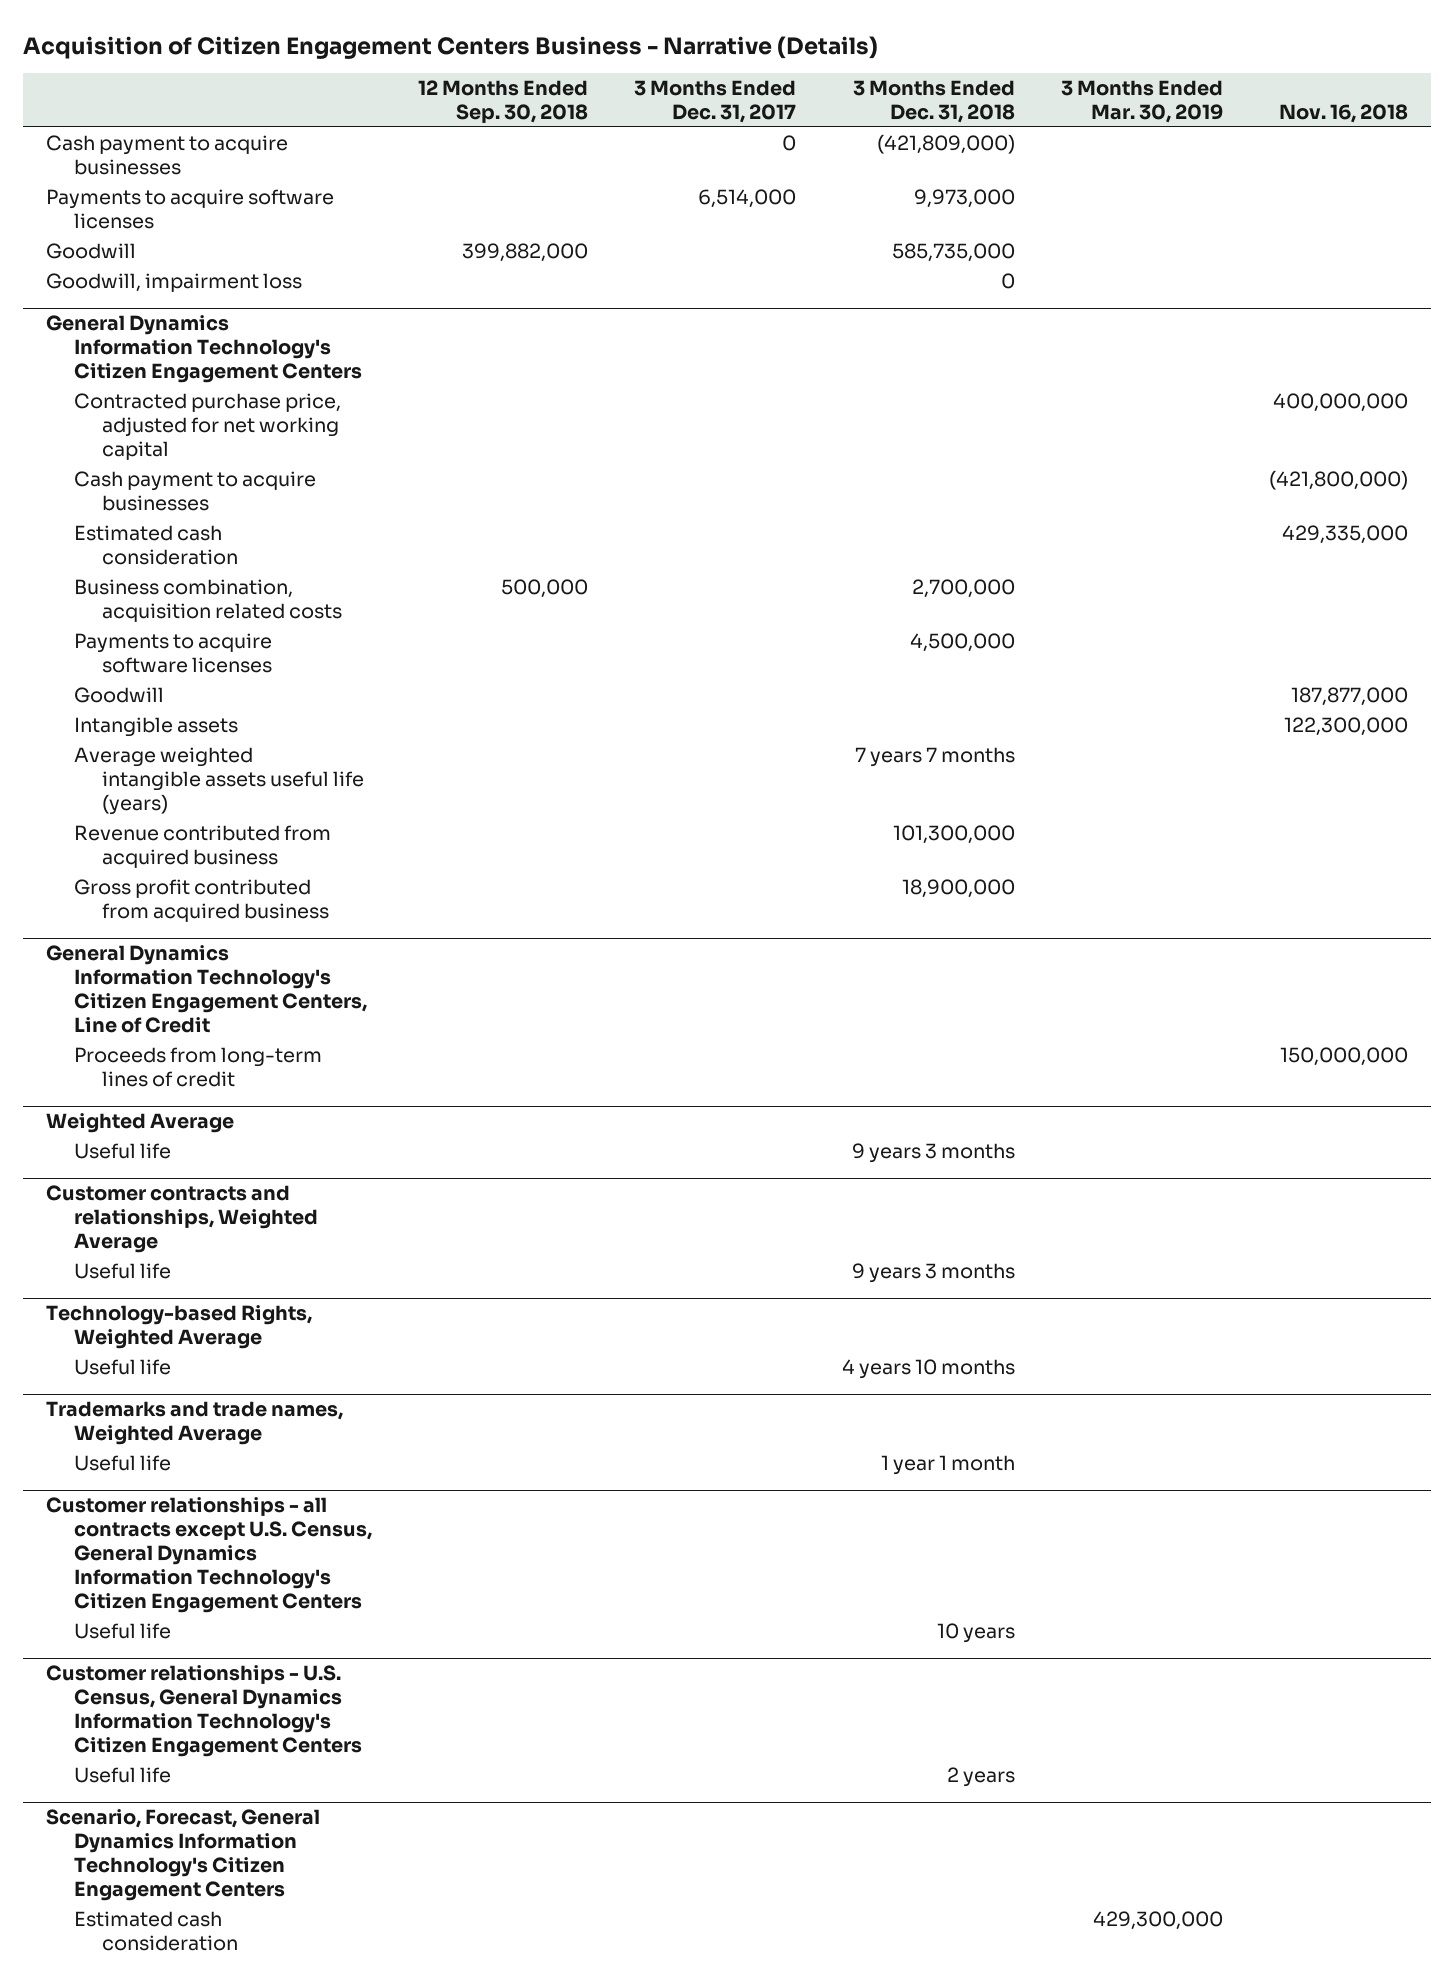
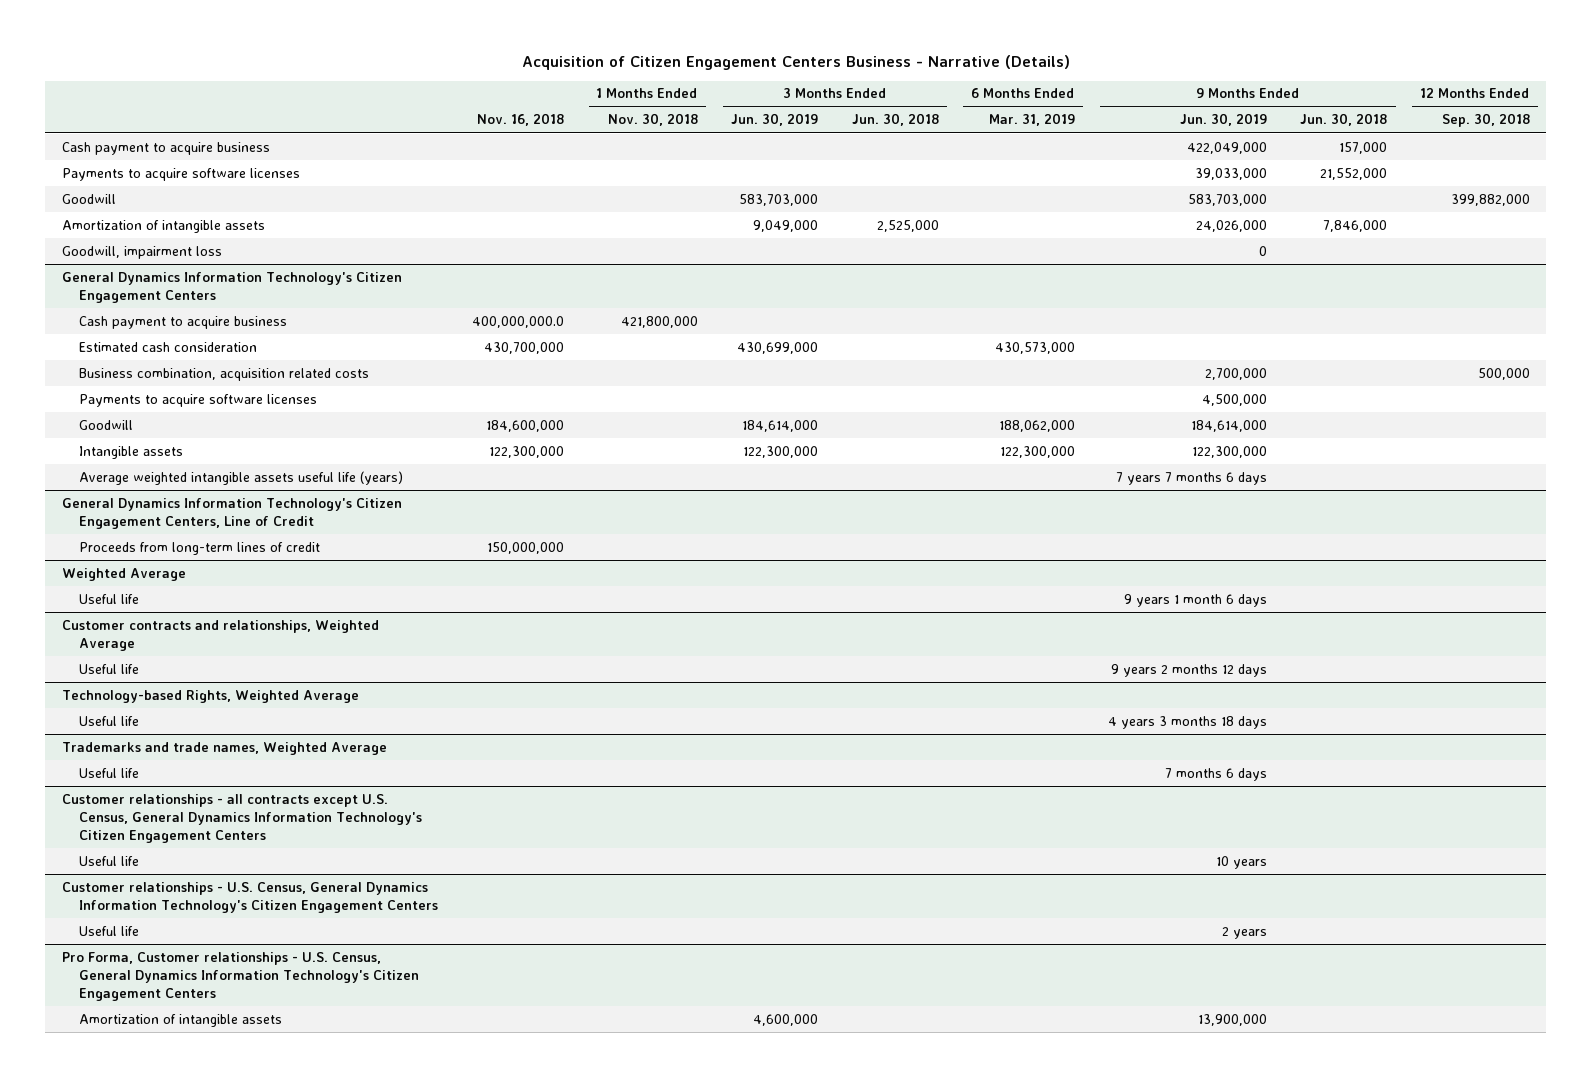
- | 12 Months Ended Sep. 30, 2018 | 3 Months Ended Dec. 31, 2017 | 3 Months Ended Dec. 31, 2018 | 3 Months Ended Mar. 30, 2019 | Nov. 16, 2018
+ | Nov. 16, 2018 | 1 Months Ended Nov. 30, 2018 | 3 Months Ended Jun. 30, 2019 | 3 Months Ended Jun. 30, 2018 | 6 Months Ended Mar. 31, 2019 | 9 Months Ended Jun. 30, 2019 | 9 Months Ended Jun. 30, 2018 | 12 Months Ended Sep. 30, 2018
- Cash payment to acquire businesses | | 0 | (421,809,000) | |
+ Cash payment to acquire business | | | | | | 422,049,000 | 157,000 |
+ Amortization of intangible assets | | | 9,049,000 | 2,525,000 | | 24,026,000 | 7,846,000 |
@ General Dynamics Information Technology's Citizen Engagement Centers
- Contracted purchase price, adjusted for net working capital | | | | | 400,000,000
- Cash payment to acquire businesses | | | | | (421,800,000)
- Estimated cash consideration | | | | | 429,335,000
+ Cash payment to acquire business | 400,000,000.0 | 421,800,000 | | | | | |
+ Estimated cash consideration | 430,700,000 | | 430,699,000 | | 430,573,000 | | |
- Goodwill | | | | | 187,877,000
+ Goodwill | 184,600,000 | | 184,614,000 | | 188,062,000 | 184,614,000 | |
- Revenue contributed from acquired business | | | 101,300,000 | |
- Gross profit contributed from acquired business | | | 18,900,000 | |
- Scenario, Forecast, General Dynamics Information Technology's Citizen Engagement Centers
- Estimated cash consideration | | | | 429,300,000 |
+ Pro Forma, Customer relationships - U.S. Census, General Dynamics Information Technology's Citizen Engagement Centers
+ Amortization of intangible assets | | | 4,600,000 | | | 13,900,000 | |

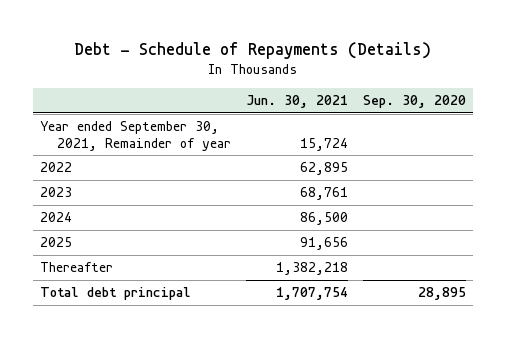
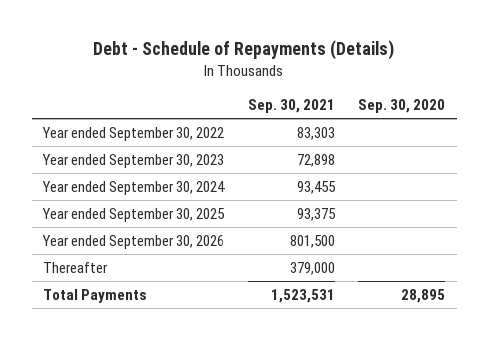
- | Jun. 30, 2021 | Sep. 30, 2020
+ | Sep. 30, 2021 | Sep. 30, 2020
- Year ended September 30, 2021, Remainder of year | 15,724 |
- 2022 | 62,895 |
- 2023 | 68,761 |
- 2024 | 86,500 |
- 2025 | 91,656 |
+ Year ended September 30, 2022 | 83,303 |
+ Year ended September 30, 2023 | 72,898 |
+ Year ended September 30, 2024 | 93,455 |
+ Year ended September 30, 2025 | 93,375 |
+ Year ended September 30, 2026 | 801,500 |
- Total debt principal | 1,707,754 | 28,895
+ Total Payments | 1,523,531 | 28,895

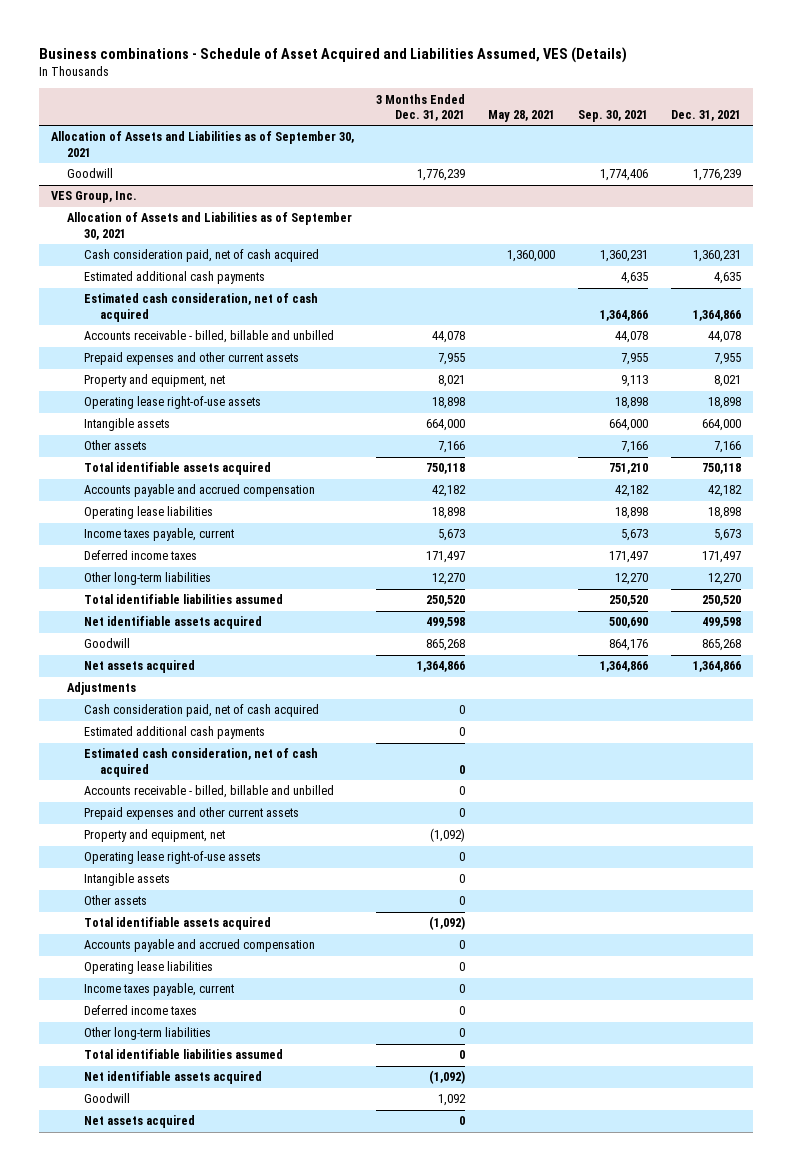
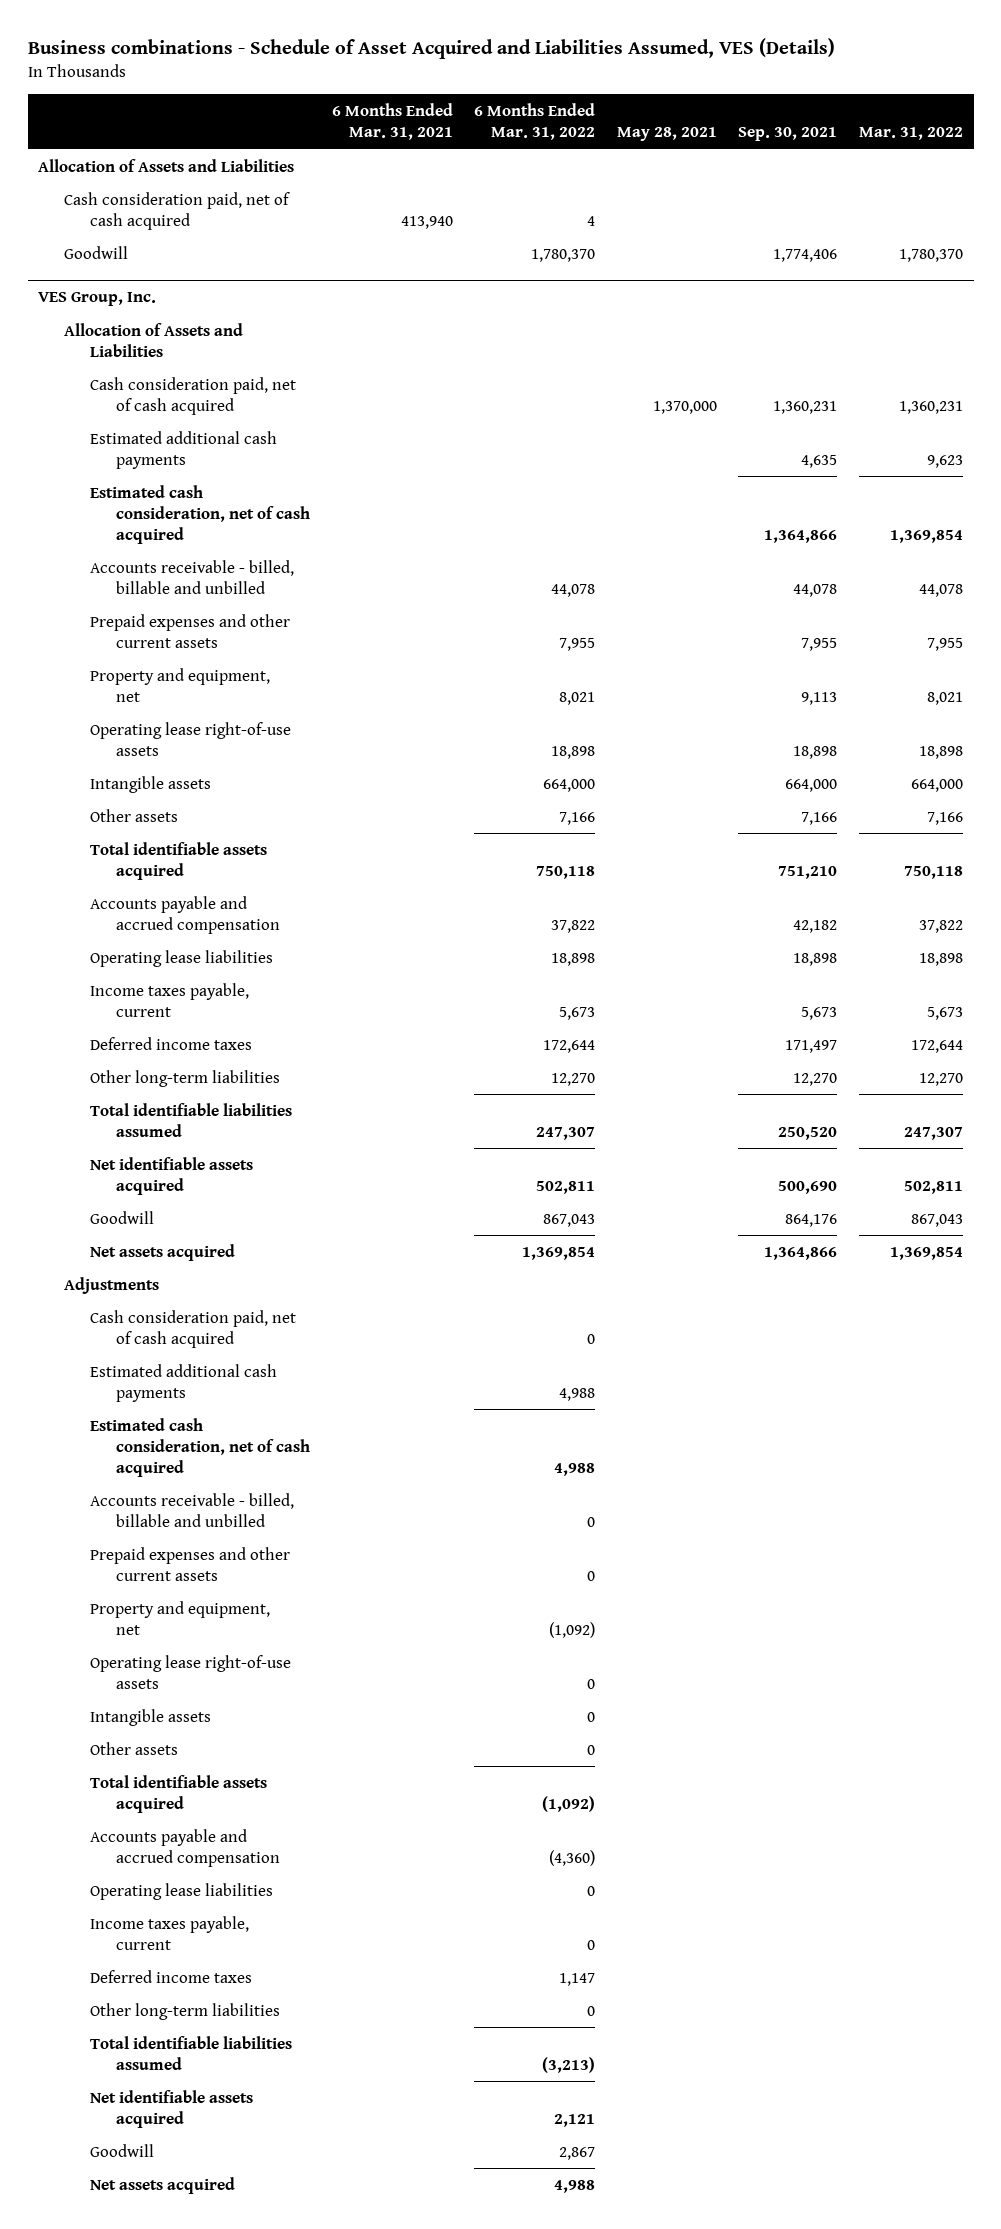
- | 3 Months Ended Dec. 31, 2021 | May 28, 2021 | Sep. 30, 2021 | Dec. 31, 2021
+ | 6 Months Ended Mar. 31, 2021 | 6 Months Ended Mar. 31, 2022 | May 28, 2021 | Sep. 30, 2021 | Mar. 31, 2022
- Allocation of Assets and Liabilities as of September 30, 2021
+ Allocation of Assets and Liabilities
+ Cash consideration paid, net of cash acquired | 413,940 | 4 | | |
@ VES Group, Inc.
- Allocation of Assets and Liabilities as of September 30, 2021
- Cash consideration paid, net of cash acquired | | 1,360,000 | 1,360,231 | 1,360,231
+ Allocation of Assets and Liabilities
+ Cash consideration paid, net of cash acquired | | | 1,370,000 | 1,360,231 | 1,360,231

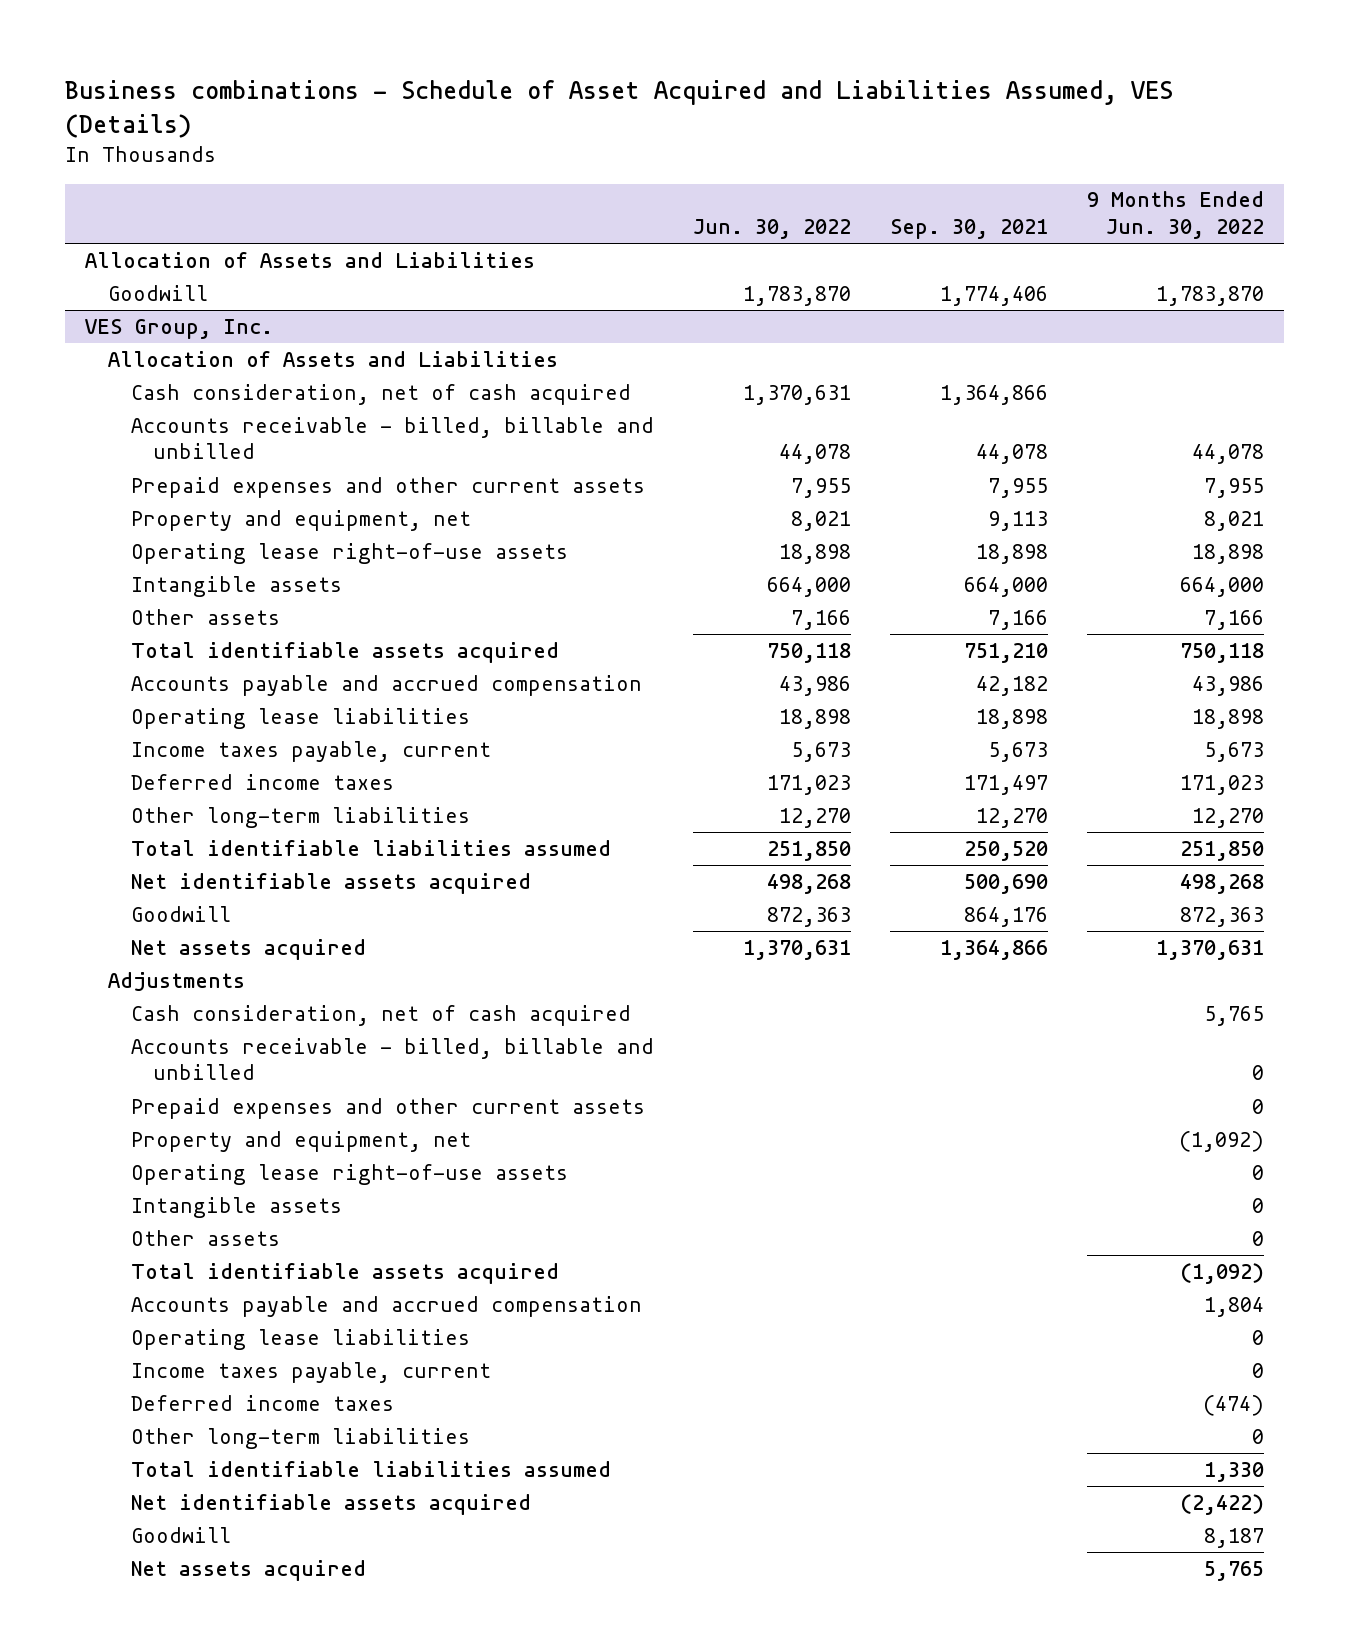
- | 6 Months Ended Mar. 31, 2021 | 6 Months Ended Mar. 31, 2022 | May 28, 2021 | Sep. 30, 2021 | Mar. 31, 2022
+ | Jun. 30, 2022 | Sep. 30, 2021 | 9 Months Ended Jun. 30, 2022
- Cash consideration paid, net of cash acquired | 413,940 | 4 | | |
@ VES Group, Inc.
- Cash consideration paid, net of cash acquired | | | 1,370,000 | 1,360,231 | 1,360,231
- Estimated additional cash payments | | | | 4,635 | 9,623
- Estimated cash consideration, net of cash acquired | | | | 1,364,866 | 1,369,854
+ Cash consideration, net of cash acquired | 1,370,631 | 1,364,866 |
- Cash consideration paid, net of cash acquired | | 0 | | |
- Estimated additional cash payments | | 4,988 | | |
- Estimated cash consideration, net of cash acquired | | 4,988 | | |
+ Cash consideration, net of cash acquired | | | 5,765

